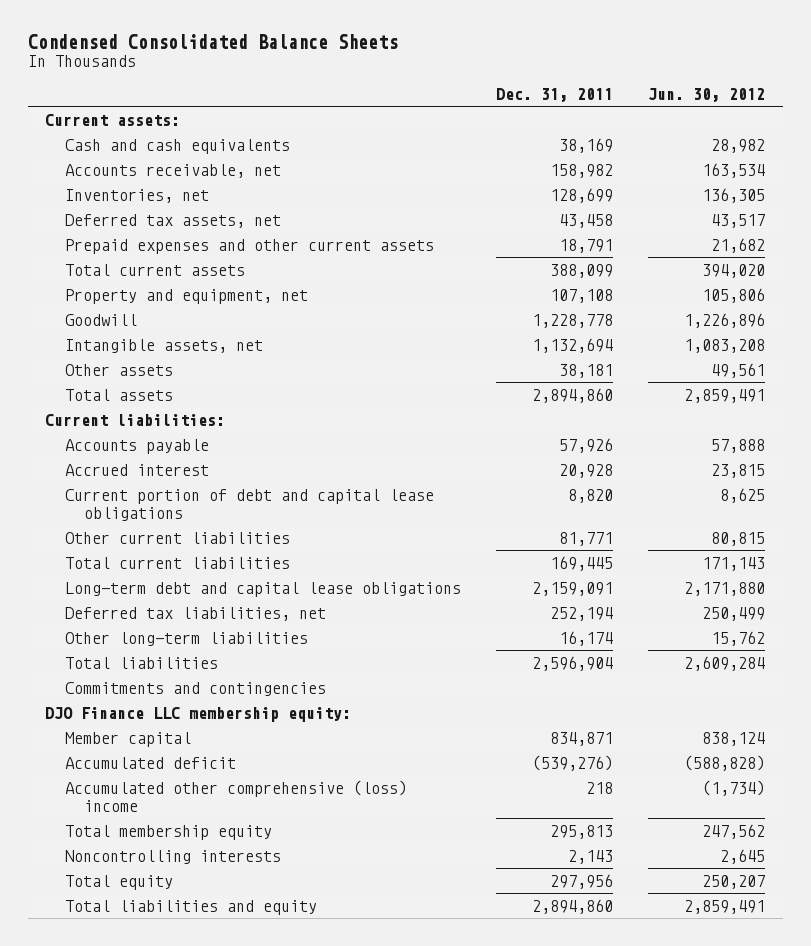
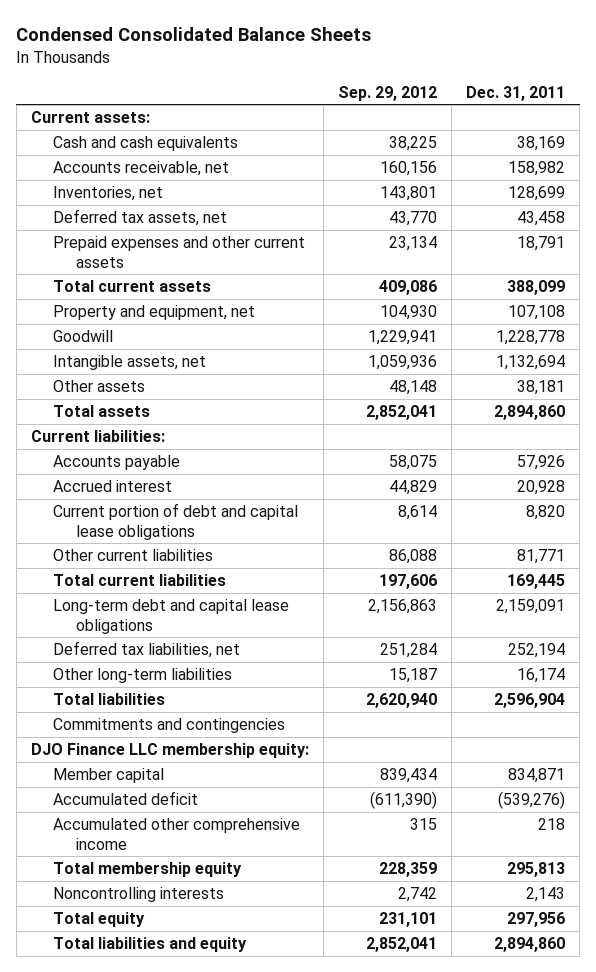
- | Dec. 31, 2011 | Jun. 30, 2012
+ | Sep. 29, 2012 | Dec. 31, 2011
- Accumulated other comprehensive (loss) income | 218 | (1,734)
+ Accumulated other comprehensive income | 315 | 218

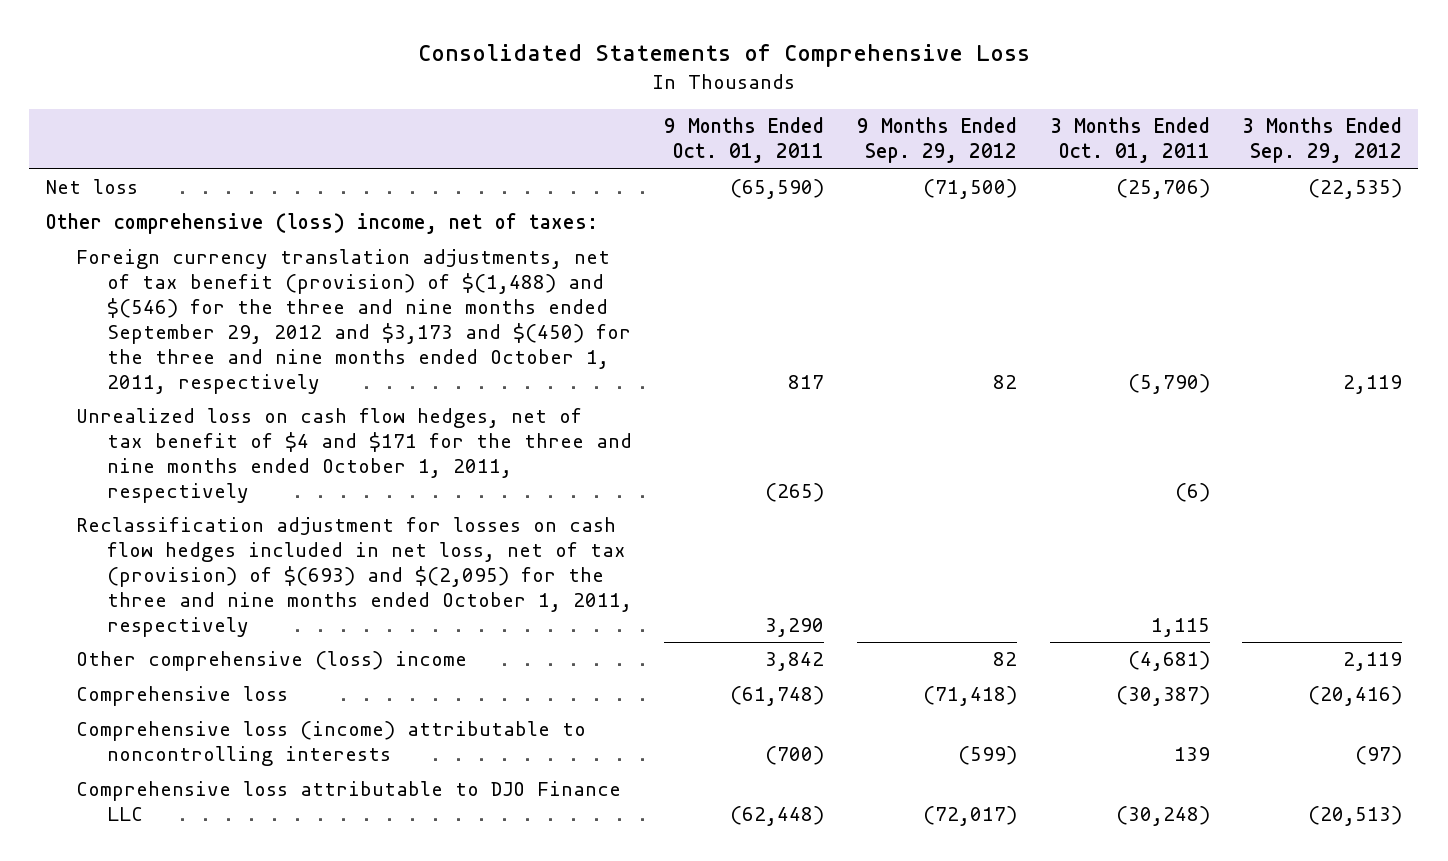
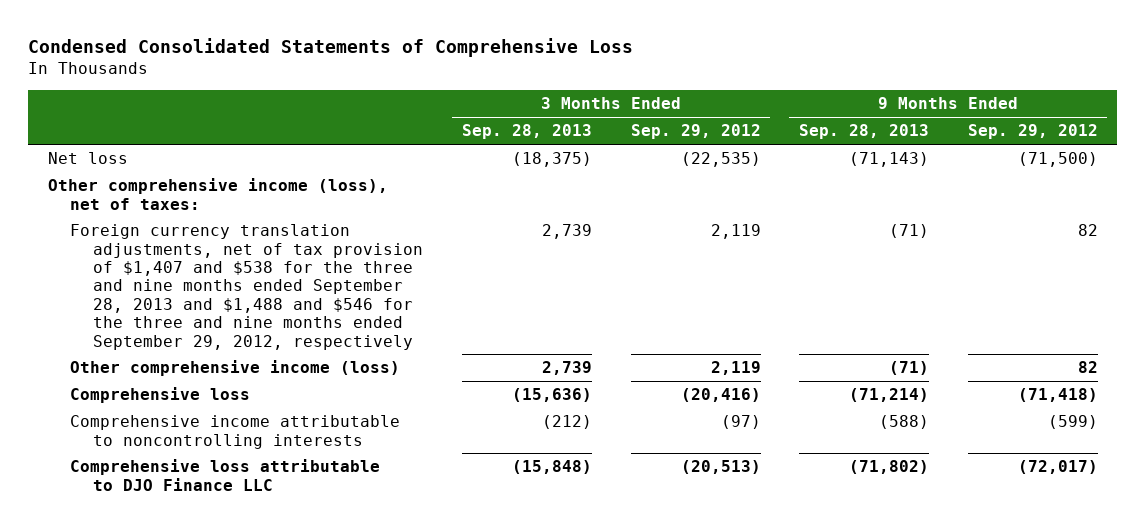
- Consolidated Statements of Comprehensive Loss
+ Condensed Consolidated Statements of Comprehensive Loss
- | 9 Months Ended Oct. 01, 2011 | 9 Months Ended Sep. 29, 2012 | 3 Months Ended Oct. 01, 2011 | 3 Months Ended Sep. 29, 2012
+ | 3 Months Ended Sep. 28, 2013 | 3 Months Ended Sep. 29, 2012 | 9 Months Ended Sep. 28, 2013 | 9 Months Ended Sep. 29, 2012
- Other comprehensive (loss) income, net of taxes:
- Foreign currency translation adjustments, net of tax benefit (provision) of $(1,488) and $(546) for the three and nine months ended September 29, 2012 and $3,173 and $(450) for the three and nine months ended October 1, 2011, respectively | 817 | 82 | (5,790) | 2,119
- Unrealized loss on cash flow hedges, net of tax benefit of $4 and $171 for the three and nine months ended October 1, 2011, respectively | (265) | | (6) |
- Reclassification adjustment for losses on cash flow hedges included in net loss, net of tax (provision) of $(693) and $(2,095) for the three and nine months ended October 1, 2011, respectively | 3,290 | | 1,115 |
- Other comprehensive (loss) income | 3,842 | 82 | (4,681) | 2,119
+ Other comprehensive income (loss), net of taxes:
+ Foreign currency translation adjustments, net of tax provision of $1,407 and $538 for the three and nine months ended September 28, 2013 and $1,488 and $546 for the three and nine months ended September 29, 2012, respectively | 2,739 | 2,119 | (71) | 82
+ Other comprehensive income (loss) | 2,739 | 2,119 | (71) | 82
- Comprehensive loss (income) attributable to noncontrolling interests | (700) | (599) | 139 | (97)
+ Comprehensive income attributable to noncontrolling interests | (212) | (97) | (588) | (599)

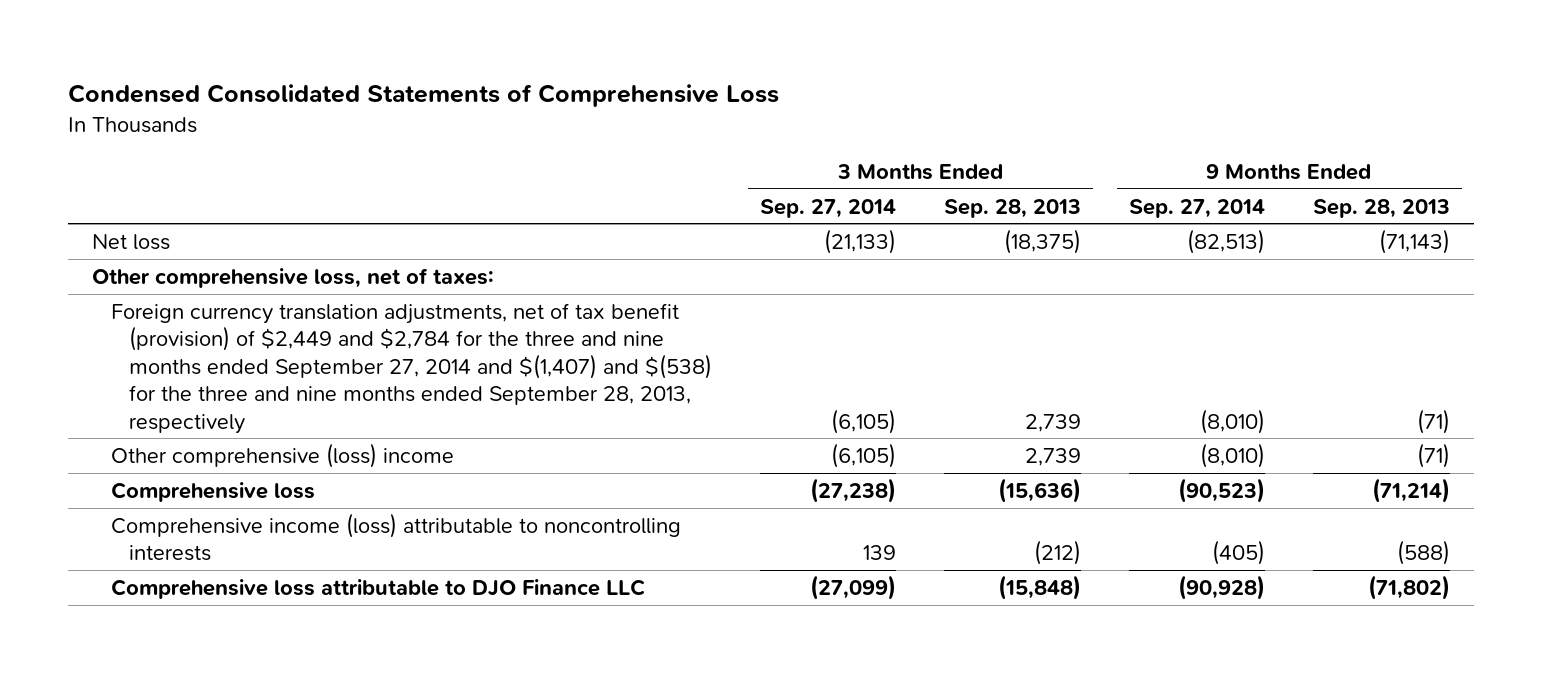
- | 3 Months Ended Sep. 28, 2013 | 3 Months Ended Sep. 29, 2012 | 9 Months Ended Sep. 28, 2013 | 9 Months Ended Sep. 29, 2012
+ | 3 Months Ended Sep. 27, 2014 | 3 Months Ended Sep. 28, 2013 | 9 Months Ended Sep. 27, 2014 | 9 Months Ended Sep. 28, 2013
- Other comprehensive income (loss), net of taxes:
- Foreign currency translation adjustments, net of tax provision of $1,407 and $538 for the three and nine months ended September 28, 2013 and $1,488 and $546 for the three and nine months ended September 29, 2012, respectively | 2,739 | 2,119 | (71) | 82
- Other comprehensive income (loss) | 2,739 | 2,119 | (71) | 82
+ Other comprehensive loss, net of taxes:
+ Foreign currency translation adjustments, net of tax benefit (provision) of $2,449 and $2,784 for the three and nine months ended September 27, 2014 and $(1,407) and $(538) for the three and nine months ended September 28, 2013, respectively | (6,105) | 2,739 | (8,010) | (71)
+ Other comprehensive (loss) income | (6,105) | 2,739 | (8,010) | (71)
- Comprehensive income attributable to noncontrolling interests | (212) | (97) | (588) | (599)
+ Comprehensive income (loss) attributable to noncontrolling interests | 139 | (212) | (405) | (588)

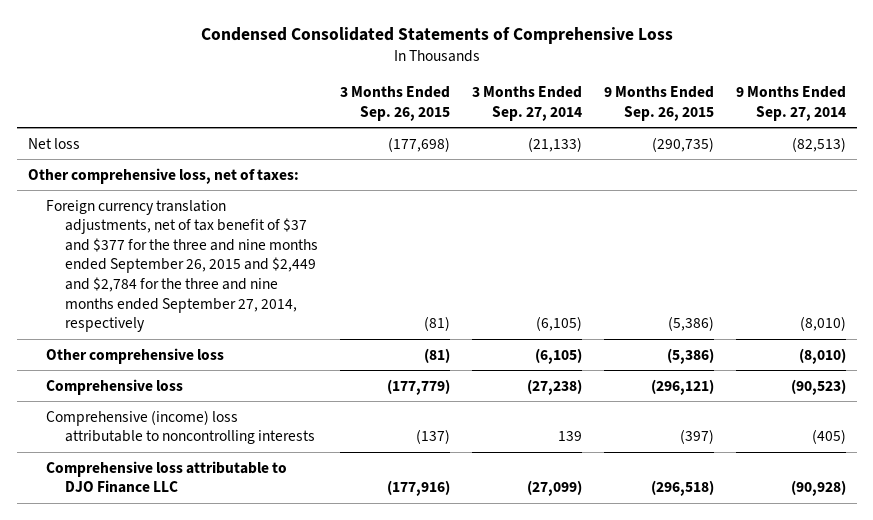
- | 3 Months Ended Sep. 27, 2014 | 3 Months Ended Sep. 28, 2013 | 9 Months Ended Sep. 27, 2014 | 9 Months Ended Sep. 28, 2013
+ | 3 Months Ended Sep. 26, 2015 | 3 Months Ended Sep. 27, 2014 | 9 Months Ended Sep. 26, 2015 | 9 Months Ended Sep. 27, 2014
- Foreign currency translation adjustments, net of tax benefit (provision) of $2,449 and $2,784 for the three and nine months ended September 27, 2014 and $(1,407) and $(538) for the three and nine months ended September 28, 2013, respectively | (6,105) | 2,739 | (8,010) | (71)
- Other comprehensive (loss) income | (6,105) | 2,739 | (8,010) | (71)
+ Foreign currency translation adjustments, net of tax benefit of $37 and $377 for the three and nine months ended September 26, 2015 and $2,449 and $2,784 for the three and nine months ended September 27, 2014, respectively | (81) | (6,105) | (5,386) | (8,010)
+ Other comprehensive loss | (81) | (6,105) | (5,386) | (8,010)
- Comprehensive income (loss) attributable to noncontrolling interests | 139 | (212) | (405) | (588)
+ Comprehensive (income) loss attributable to noncontrolling interests | (137) | 139 | (397) | (405)

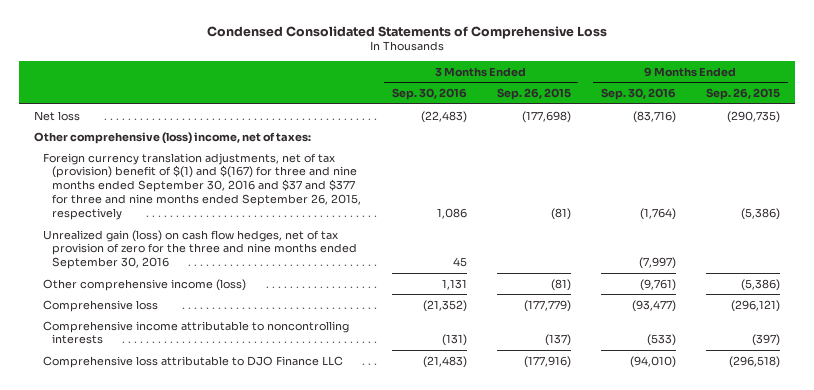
- | 3 Months Ended Sep. 26, 2015 | 3 Months Ended Sep. 27, 2014 | 9 Months Ended Sep. 26, 2015 | 9 Months Ended Sep. 27, 2014
+ | 3 Months Ended Sep. 30, 2016 | 3 Months Ended Sep. 26, 2015 | 9 Months Ended Sep. 30, 2016 | 9 Months Ended Sep. 26, 2015
- Other comprehensive loss, net of taxes:
- Foreign currency translation adjustments, net of tax benefit of $37 and $377 for the three and nine months ended September 26, 2015 and $2,449 and $2,784 for the three and nine months ended September 27, 2014, respectively | (81) | (6,105) | (5,386) | (8,010)
- Other comprehensive loss | (81) | (6,105) | (5,386) | (8,010)
+ Other comprehensive (loss) income, net of taxes:
+ Foreign currency translation adjustments, net of tax (provision) benefit of $(1) and $(167) for three and nine months ended September 30, 2016 and $37 and $377 for three and nine months ended September 26, 2015, respectively | 1,086 | (81) | (1,764) | (5,386)
+ Unrealized gain (loss) on cash flow hedges, net of tax provision of zero for the three and nine months ended September 30, 2016 | 45 | | (7,997) |
+ Other comprehensive income (loss) | 1,131 | (81) | (9,761) | (5,386)
- Comprehensive (income) loss attributable to noncontrolling interests | (137) | 139 | (397) | (405)
+ Comprehensive income attributable to noncontrolling interests | (131) | (137) | (533) | (397)

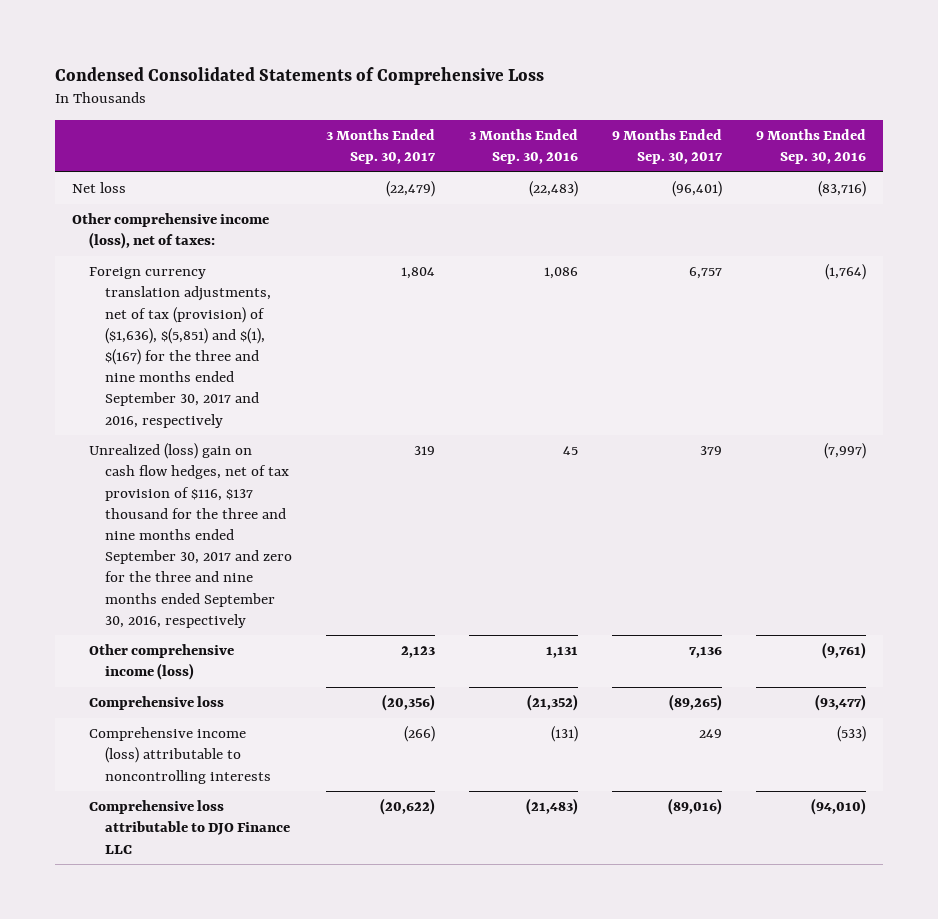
- | 3 Months Ended Sep. 30, 2016 | 3 Months Ended Sep. 26, 2015 | 9 Months Ended Sep. 30, 2016 | 9 Months Ended Sep. 26, 2015
+ | 3 Months Ended Sep. 30, 2017 | 3 Months Ended Sep. 30, 2016 | 9 Months Ended Sep. 30, 2017 | 9 Months Ended Sep. 30, 2016
- Other comprehensive (loss) income, net of taxes:
- Foreign currency translation adjustments, net of tax (provision) benefit of $(1) and $(167) for three and nine months ended September 30, 2016 and $37 and $377 for three and nine months ended September 26, 2015, respectively | 1,086 | (81) | (1,764) | (5,386)
- Unrealized gain (loss) on cash flow hedges, net of tax provision of zero for the three and nine months ended September 30, 2016 | 45 | | (7,997) |
+ Other comprehensive income (loss), net of taxes:
+ Foreign currency translation adjustments, net of tax (provision) of ($1,636), $(5,851) and $(1), $(167) for the three and nine months ended September 30, 2017 and 2016, respectively | 1,804 | 1,086 | 6,757 | (1,764)
+ Unrealized (loss) gain on cash flow hedges, net of tax provision of $116, $137 thousand for the three and nine months ended September 30, 2017 and zero for the three and nine months ended September 30, 2016, respectively | 319 | 45 | 379 | (7,997)
- Comprehensive income attributable to noncontrolling interests | (131) | (137) | (533) | (397)
+ Comprehensive income (loss) attributable to noncontrolling interests | (266) | (131) | 249 | (533)

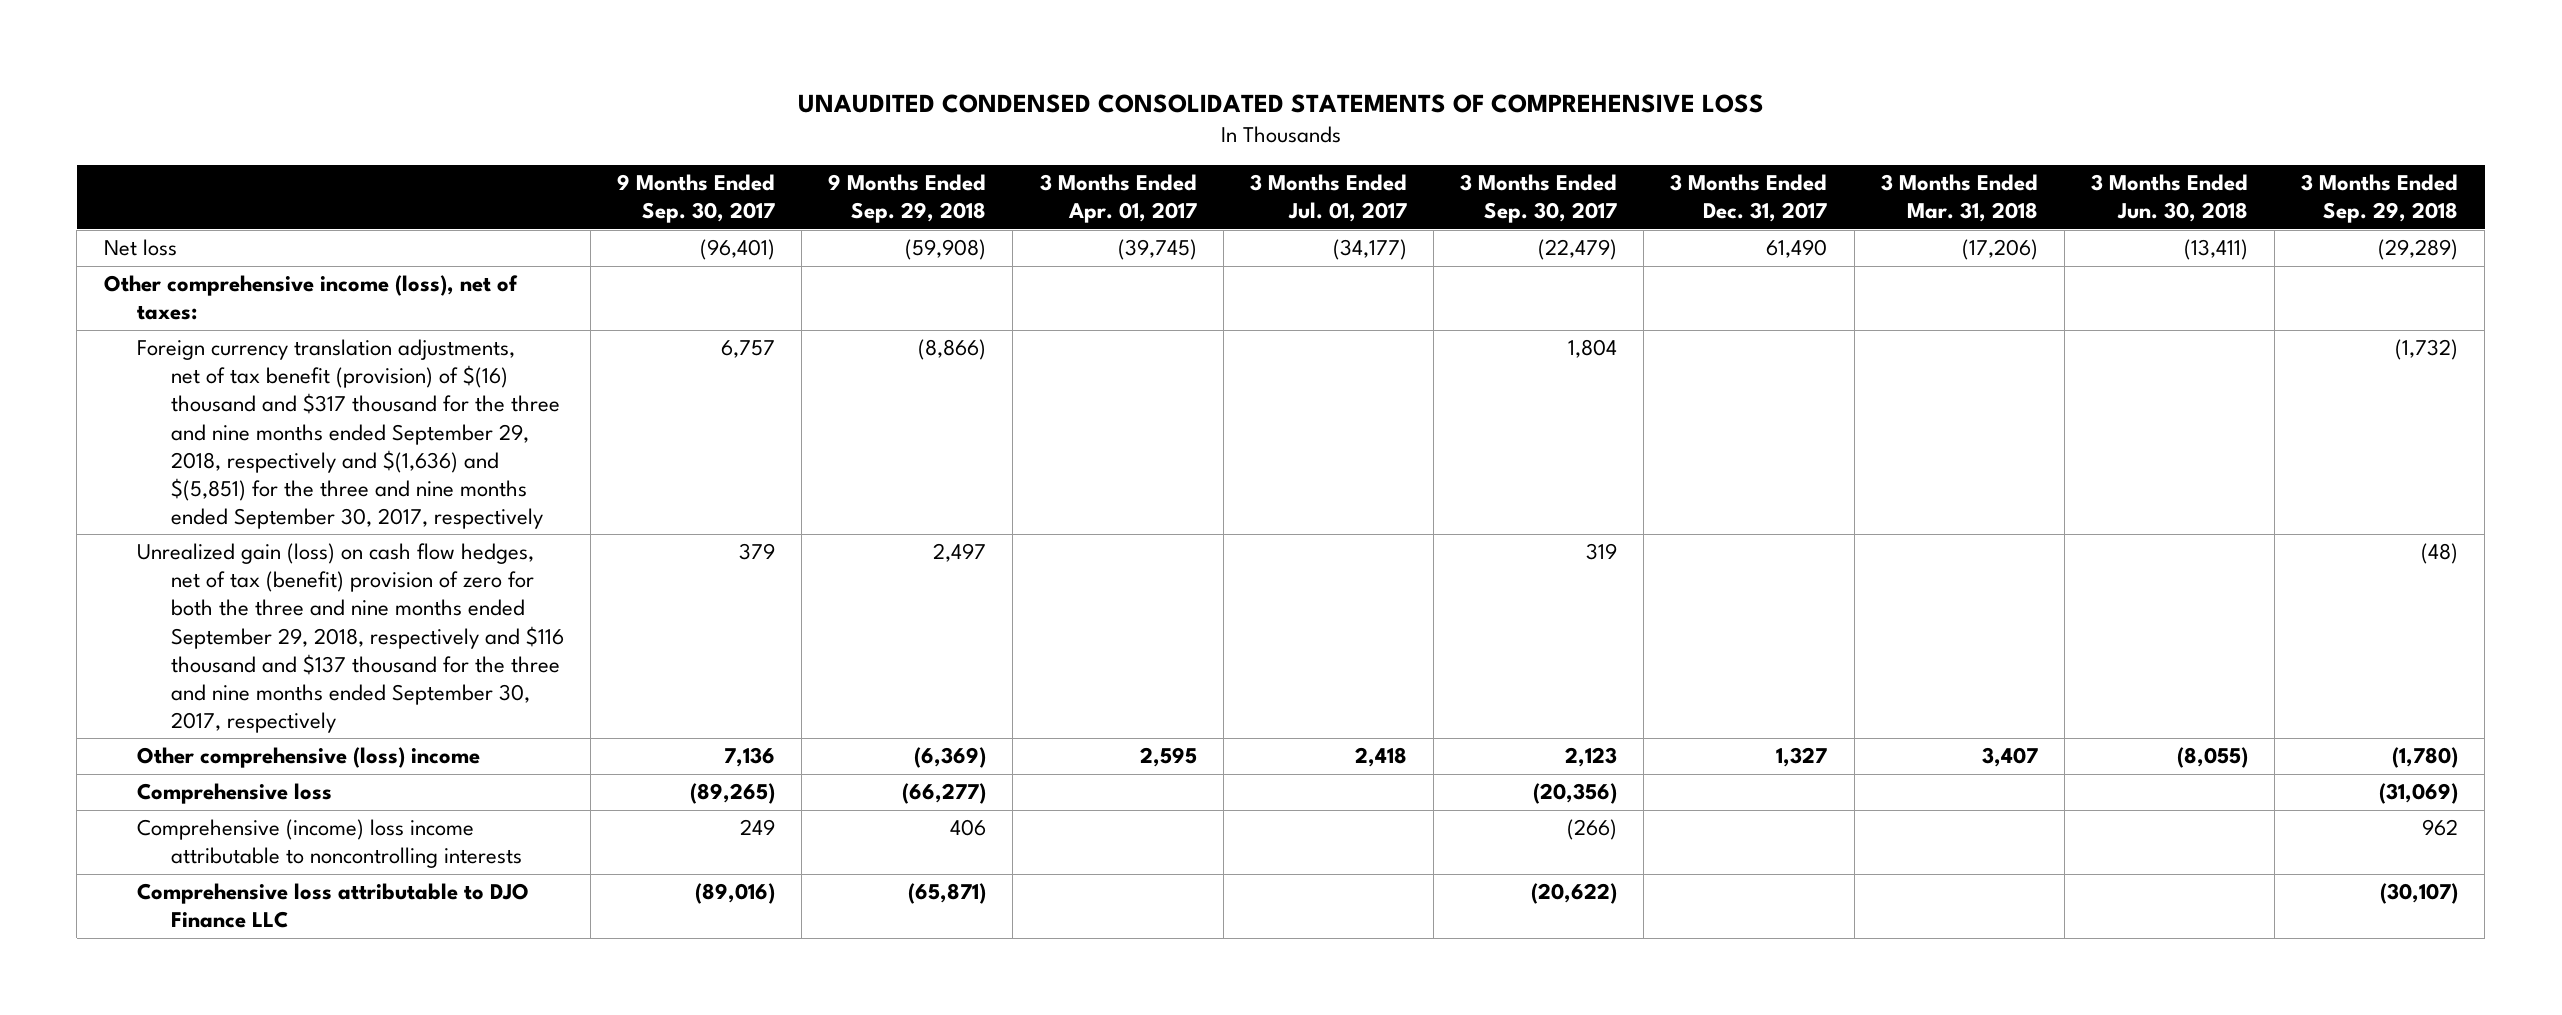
- Condensed Consolidated Statements of Comprehensive Loss
+ UNAUDITED CONDENSED CONSOLIDATED STATEMENTS OF COMPREHENSIVE LOSS
- | 3 Months Ended Sep. 30, 2017 | 3 Months Ended Sep. 30, 2016 | 9 Months Ended Sep. 30, 2017 | 9 Months Ended Sep. 30, 2016
+ | 9 Months Ended Sep. 30, 2017 | 9 Months Ended Sep. 29, 2018 | 3 Months Ended Apr. 01, 2017 | 3 Months Ended Jul. 01, 2017 | 3 Months Ended Sep. 30, 2017 | 3 Months Ended Dec. 31, 2017 | 3 Months Ended Mar. 31, 2018 | 3 Months Ended Jun. 30, 2018 | 3 Months Ended Sep. 29, 2018
- Foreign currency translation adjustments, net of tax (provision) of ($1,636), $(5,851) and $(1), $(167) for the three and nine months ended September 30, 2017 and 2016, respectively | 1,804 | 1,086 | 6,757 | (1,764)
- Unrealized (loss) gain on cash flow hedges, net of tax provision of $116, $137 thousand for the three and nine months ended September 30, 2017 and zero for the three and nine months ended September 30, 2016, respectively | 319 | 45 | 379 | (7,997)
- Other comprehensive income (loss) | 2,123 | 1,131 | 7,136 | (9,761)
+ Foreign currency translation adjustments, net of tax benefit (provision) of $(16) thousand and $317 thousand for the three and nine months ended September 29, 2018, respectively and $(1,636) and $(5,851) for the three and nine months ended September 30, 2017, respectively | 6,757 | (8,866) | | | 1,804 | | | | (1,732)
+ Unrealized gain (loss) on cash flow hedges, net of tax (benefit) provision of zero for both the three and nine months ended September 29, 2018, respectively and $116 thousand and $137 thousand for the three and nine months ended September 30, 2017, respectively | 379 | 2,497 | | | 319 | | | | (48)
+ Other comprehensive (loss) income | 7,136 | (6,369) | 2,595 | 2,418 | 2,123 | 1,327 | 3,407 | (8,055) | (1,780)
- Comprehensive income (loss) attributable to noncontrolling interests | (266) | (131) | 249 | (533)
+ Comprehensive (income) loss income attributable to noncontrolling interests | 249 | 406 | | | (266) | | | | 962

